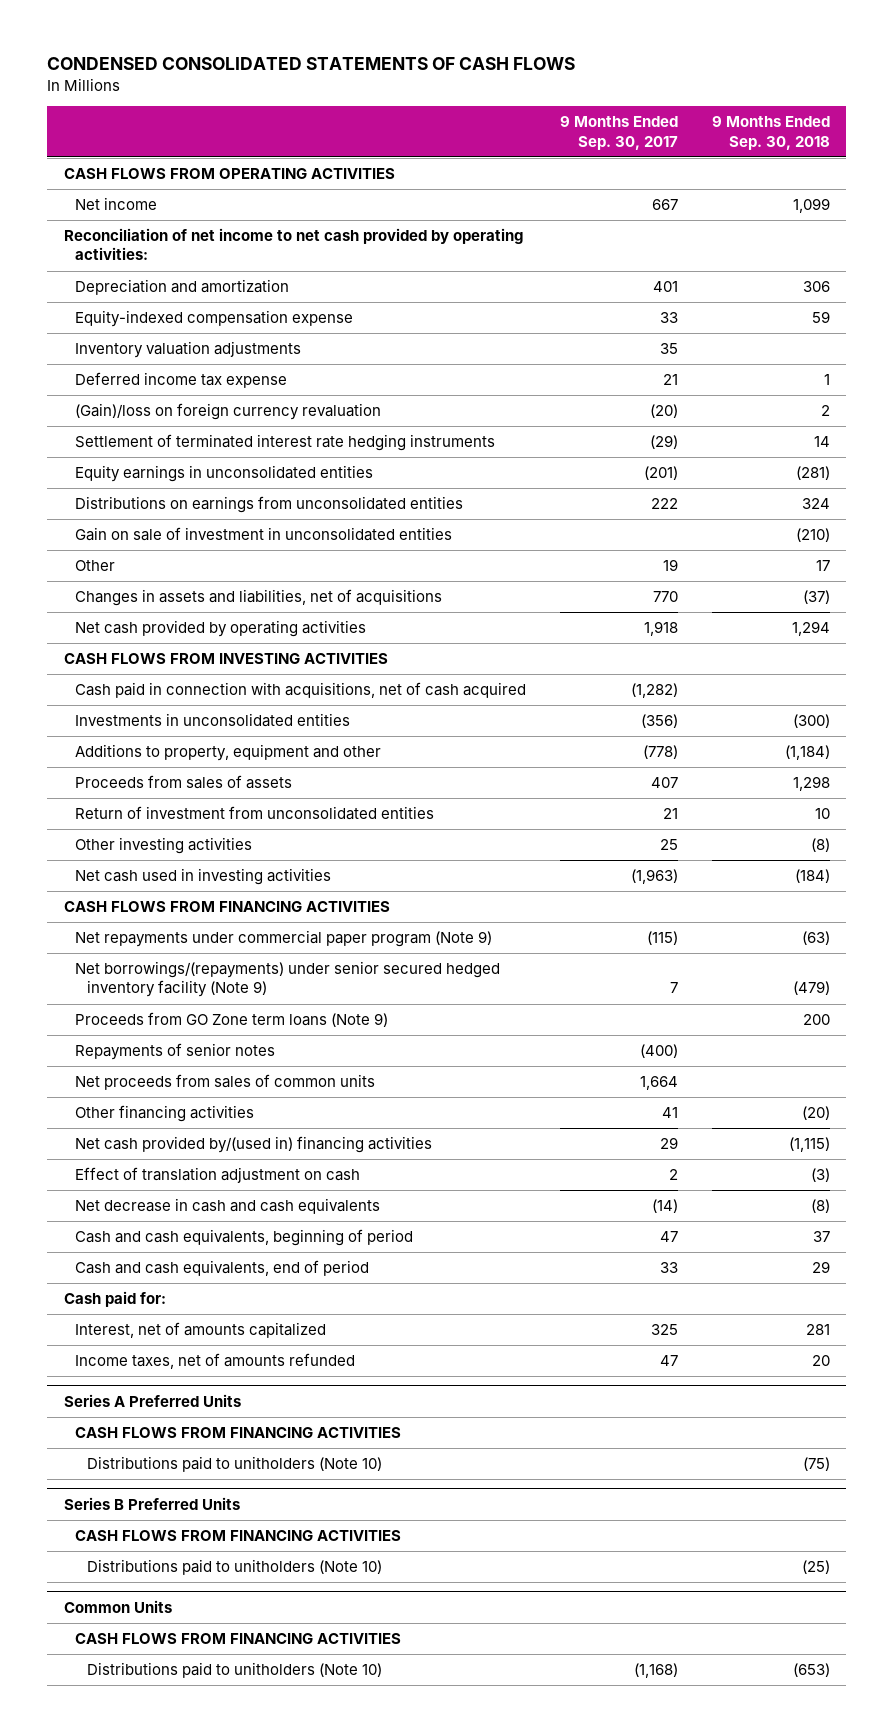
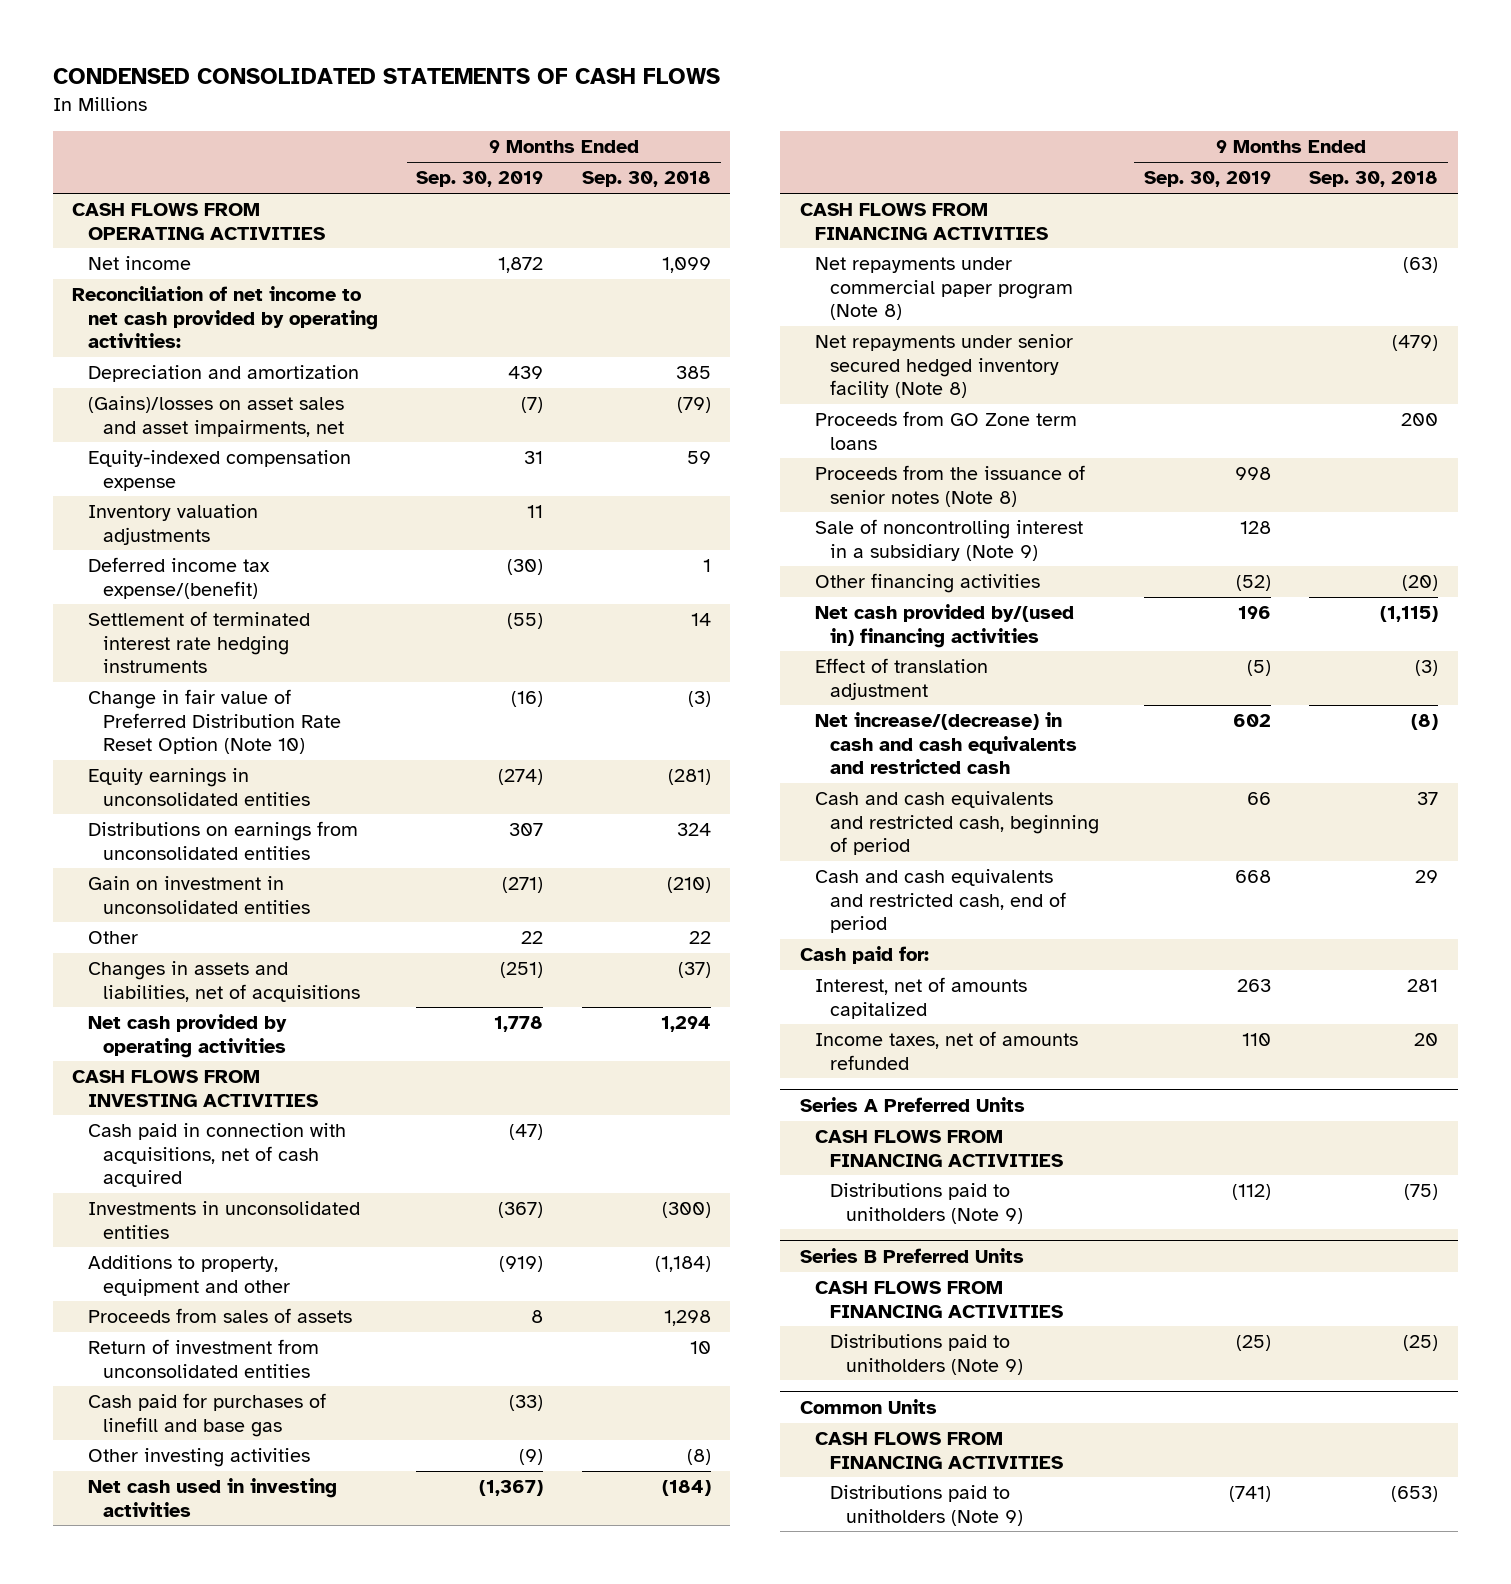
- | 9 Months Ended Sep. 30, 2017 | 9 Months Ended Sep. 30, 2018
+ | 9 Months Ended Sep. 30, 2019 | 9 Months Ended Sep. 30, 2018
- Depreciation and amortization | 401 | 306
+ Depreciation and amortization | 439 | 385
+ (Gains)/losses on asset sales and asset impairments, net | (7) | (79)
- Deferred income tax expense | 21 | 1
- (Gain)/loss on foreign currency revaluation | (20) | 2
+ Deferred income tax expense/(benefit) | (30) | 1
+ Change in fair value of Preferred Distribution Rate Reset Option (Note 10) | (16) | (3)
- Gain on sale of investment in unconsolidated entities | | (210)
- Other | 19 | 17
+ Gain on investment in unconsolidated entities | (271) | (210)
+ Other | 22 | 22
+ Cash paid for purchases of linefill and base gas | (33) |
- Net repayments under commercial paper program (Note 9) | (115) | (63)
- Net borrowings/(repayments) under senior secured hedged inventory facility (Note 9) | 7 | (479)
- Proceeds from GO Zone term loans (Note 9) | | 200
- Repayments of senior notes | (400) |
- Net proceeds from sales of common units | 1,664 |
+ Net repayments under commercial paper program (Note 8) | | (63)
+ Net repayments under senior secured hedged inventory facility (Note 8) | | (479)
+ Proceeds from GO Zone term loans | | 200
+ Proceeds from the issuance of senior notes (Note 8) | 998 |
+ Sale of noncontrolling interest in a subsidiary (Note 9) | 128 |
- Effect of translation adjustment on cash | 2 | (3)
- Net decrease in cash and cash equivalents | (14) | (8)
- Cash and cash equivalents, beginning of period | 47 | 37
- Cash and cash equivalents, end of period | 33 | 29
+ Effect of translation adjustment | (5) | (3)
+ Net increase/(decrease) in cash and cash equivalents and restricted cash | 602 | (8)
+ Cash and cash equivalents and restricted cash, beginning of period | 66 | 37
+ Cash and cash equivalents and restricted cash, end of period | 668 | 29
@ Series A Preferred Units
- Distributions paid to unitholders (Note 10) | | (75)
+ Distributions paid to unitholders (Note 9) | (112) | (75)
@ Series B Preferred Units
- Distributions paid to unitholders (Note 10) | | (25)
+ Distributions paid to unitholders (Note 9) | (25) | (25)
@ Common Units
- Distributions paid to unitholders (Note 10) | (1,168) | (653)
+ Distributions paid to unitholders (Note 9) | (741) | (653)

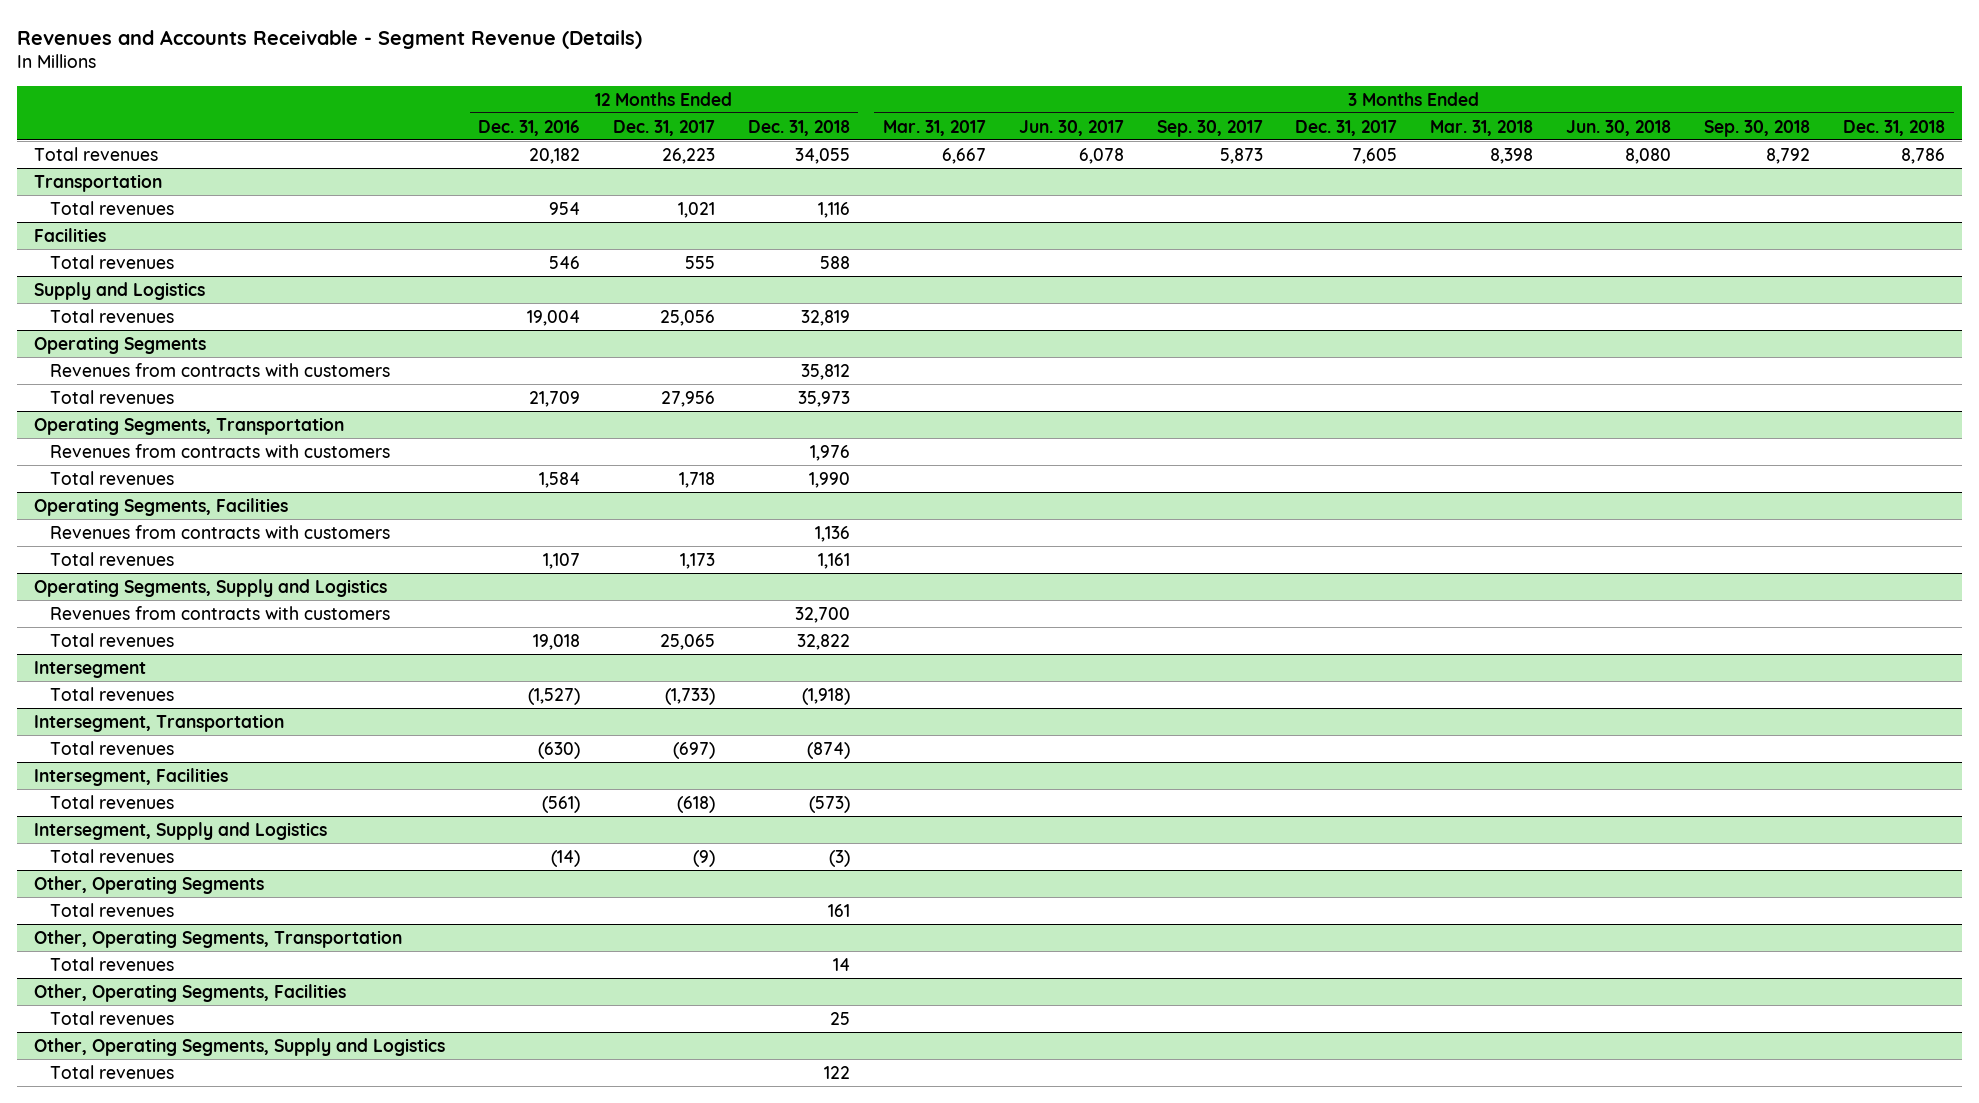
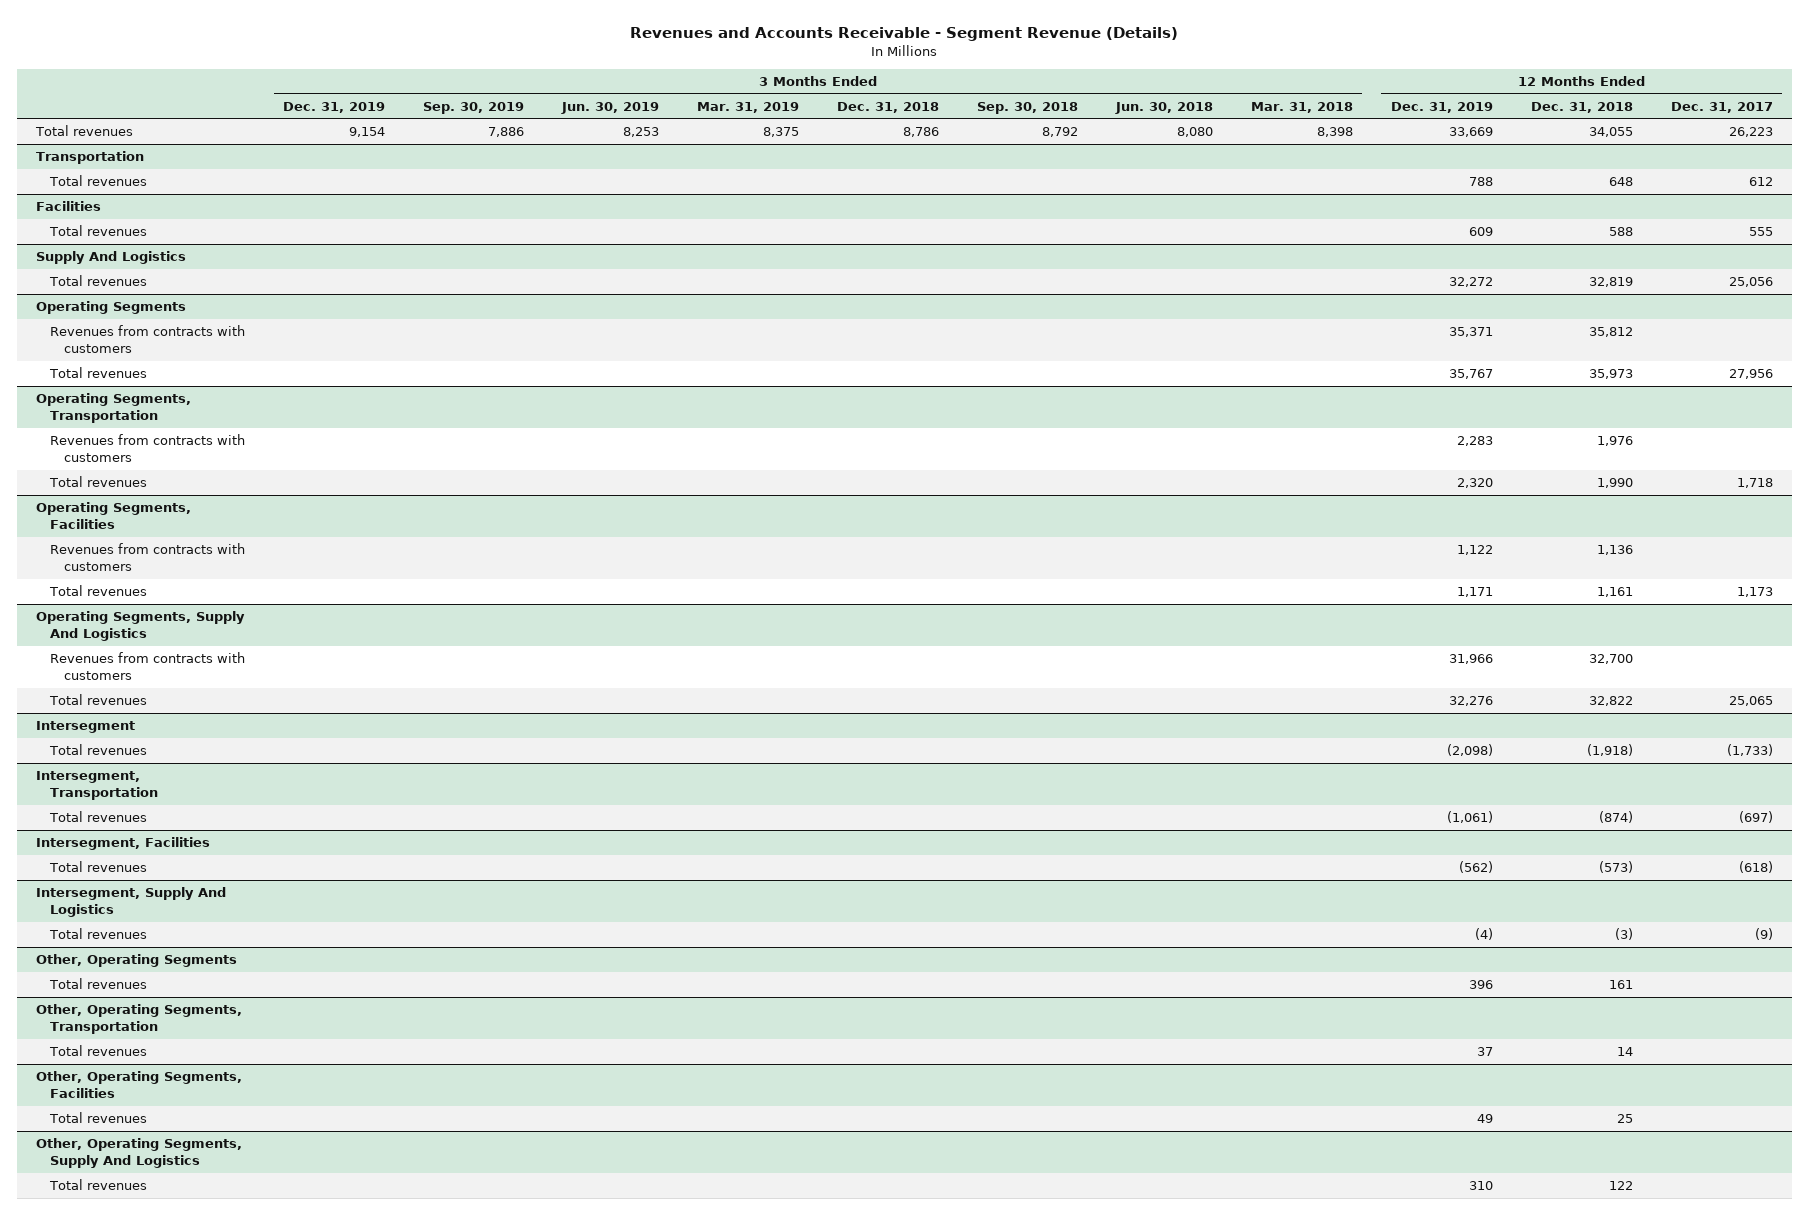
- | 12 Months Ended Dec. 31, 2016 | 12 Months Ended Dec. 31, 2017 | 12 Months Ended Dec. 31, 2018 | 3 Months Ended Mar. 31, 2017 | 3 Months Ended Jun. 30, 2017 | 3 Months Ended Sep. 30, 2017 | 3 Months Ended Dec. 31, 2017 | 3 Months Ended Mar. 31, 2018 | 3 Months Ended Jun. 30, 2018 | 3 Months Ended Sep. 30, 2018 | 3 Months Ended Dec. 31, 2018
+ | 3 Months Ended Dec. 31, 2019 | 3 Months Ended Sep. 30, 2019 | 3 Months Ended Jun. 30, 2019 | 3 Months Ended Mar. 31, 2019 | 3 Months Ended Dec. 31, 2018 | 3 Months Ended Sep. 30, 2018 | 3 Months Ended Jun. 30, 2018 | 3 Months Ended Mar. 31, 2018 | 12 Months Ended Dec. 31, 2019 | 12 Months Ended Dec. 31, 2018 | 12 Months Ended Dec. 31, 2017
@ Transportation
- Total revenues | 954 | 1,021 | 1,116 | | | | | | | |
+ Total revenues | | | | | | | | | 788 | 648 | 612
- Supply and Logistics
+ Supply And Logistics
- Operating Segments, Supply and Logistics
+ Operating Segments, Supply And Logistics
- Intersegment, Supply and Logistics
+ Intersegment, Supply And Logistics
- Other, Operating Segments, Supply and Logistics
+ Other, Operating Segments, Supply And Logistics

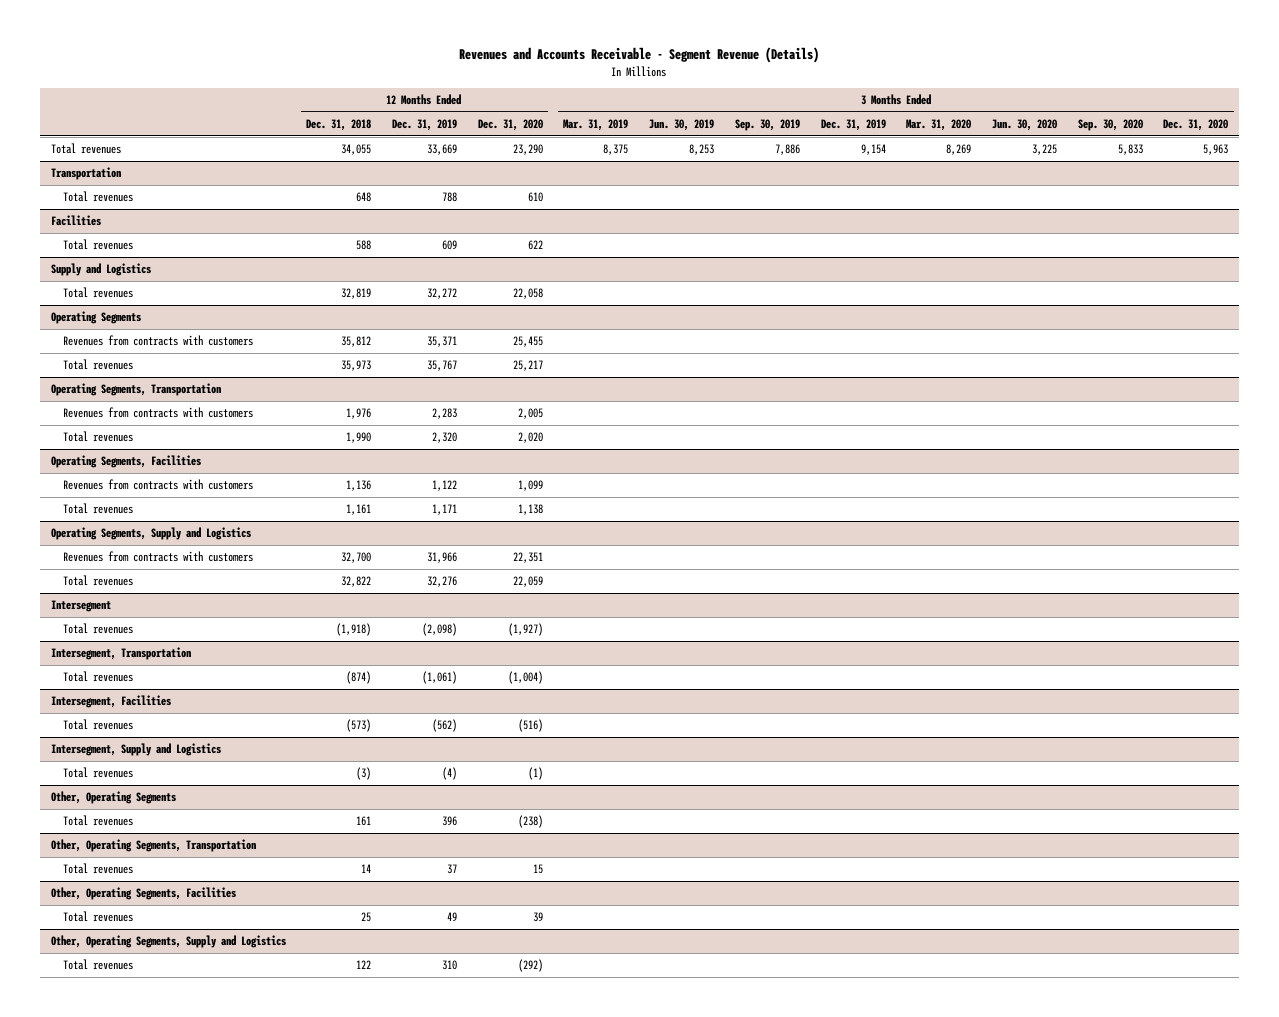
- | 3 Months Ended Dec. 31, 2019 | 3 Months Ended Sep. 30, 2019 | 3 Months Ended Jun. 30, 2019 | 3 Months Ended Mar. 31, 2019 | 3 Months Ended Dec. 31, 2018 | 3 Months Ended Sep. 30, 2018 | 3 Months Ended Jun. 30, 2018 | 3 Months Ended Mar. 31, 2018 | 12 Months Ended Dec. 31, 2019 | 12 Months Ended Dec. 31, 2018 | 12 Months Ended Dec. 31, 2017
+ | 12 Months Ended Dec. 31, 2018 | 12 Months Ended Dec. 31, 2019 | 12 Months Ended Dec. 31, 2020 | 3 Months Ended Mar. 31, 2019 | 3 Months Ended Jun. 30, 2019 | 3 Months Ended Sep. 30, 2019 | 3 Months Ended Dec. 31, 2019 | 3 Months Ended Mar. 31, 2020 | 3 Months Ended Jun. 30, 2020 | 3 Months Ended Sep. 30, 2020 | 3 Months Ended Dec. 31, 2020
- Supply And Logistics
+ Supply and Logistics
- Operating Segments, Supply And Logistics
+ Operating Segments, Supply and Logistics
- Intersegment, Supply And Logistics
+ Intersegment, Supply and Logistics
- Other, Operating Segments, Supply And Logistics
+ Other, Operating Segments, Supply and Logistics

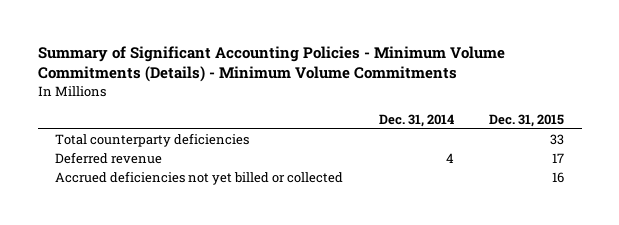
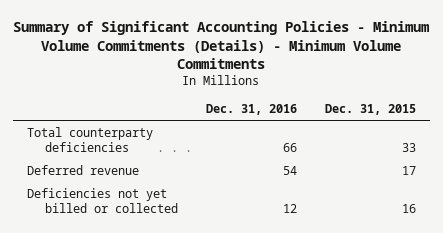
- | Dec. 31, 2014 | Dec. 31, 2015
+ | Dec. 31, 2016 | Dec. 31, 2015
- Accrued deficiencies not yet billed or collected | | 16
+ Deficiencies not yet billed or collected | 12 | 16

